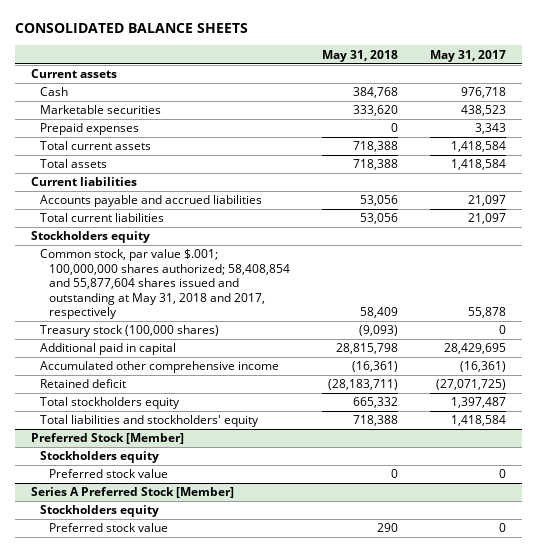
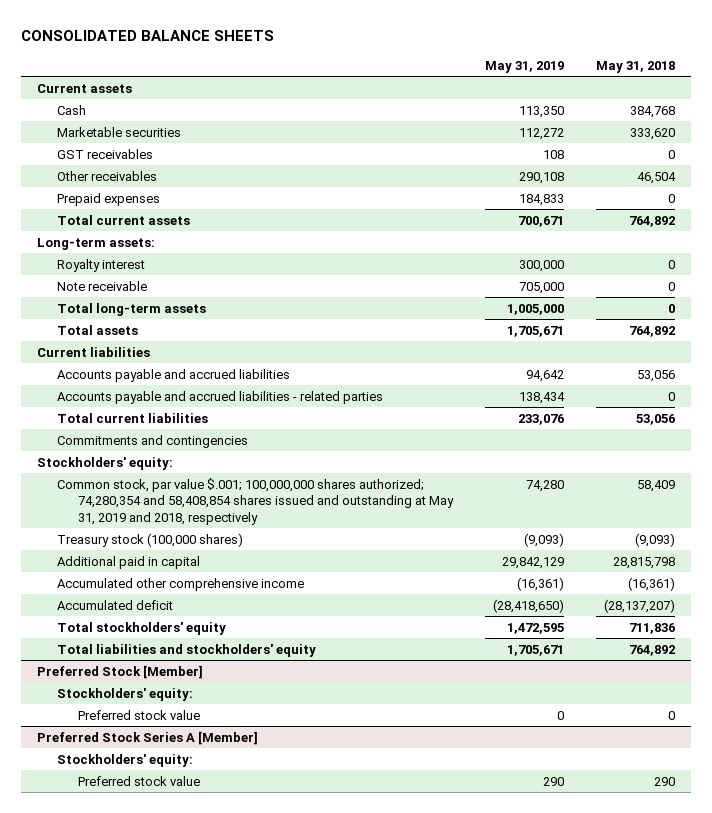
- | May 31, 2018 | May 31, 2017
+ | May 31, 2019 | May 31, 2018
+ GST receivables | 108 | 0
+ Other receivables | 290,108 | 46,504
- Total current assets | 718,388 | 1,418,584
- Total assets | 718,388 | 1,418,584
+ Total current assets | 700,671 | 764,892
+ Long-term assets:
+ Royalty interest | 300,000 | 0
+ Note receivable | 705,000 | 0
+ Total long-term assets | 1,005,000 | 0
+ Total assets | 1,705,671 | 764,892
+ Accounts payable and accrued liabilities - related parties | 138,434 | 0
- Stockholders equity
- Common stock, par value $.001; 100,000,000 shares authorized; 58,408,854 and 55,877,604 shares issued and outstanding at May 31, 2018 and 2017, respectively | 58,409 | 55,878
+ Commitments and contingencies
+ Stockholders' equity:
+ Common stock, par value $.001; 100,000,000 shares authorized; 74,280,354 and 58,408,854 shares issued and outstanding at May 31, 2019 and 2018, respectively | 74,280 | 58,409
- Retained deficit | (28,183,711) | (27,071,725)
- Total stockholders equity | 665,332 | 1,397,487
- Total liabilities and stockholders' equity | 718,388 | 1,418,584
+ Accumulated deficit | (28,418,650) | (28,137,207)
+ Total stockholders' equity | 1,472,595 | 711,836
+ Total liabilities and stockholders' equity | 1,705,671 | 764,892
@ Preferred Stock [Member]
- Stockholders equity
+ Stockholders' equity:
- Series A Preferred Stock [Member]
- Stockholders equity
+ Preferred Stock Series A [Member]
+ Stockholders' equity:

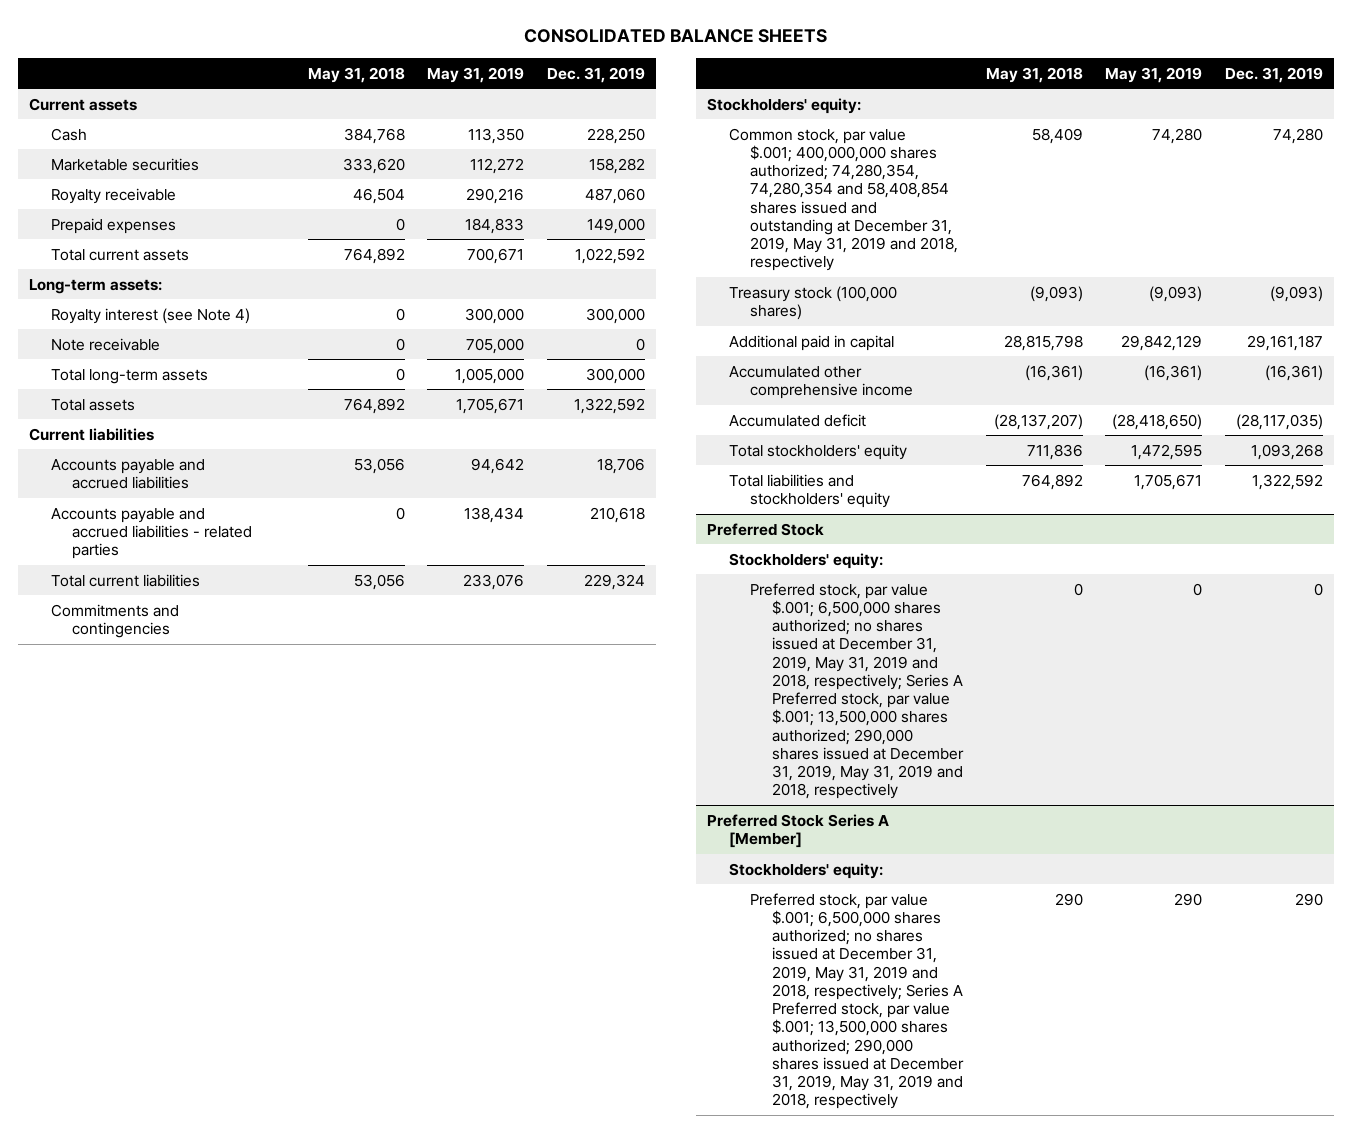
- | May 31, 2019 | May 31, 2018
+ | May 31, 2018 | May 31, 2019 | Dec. 31, 2019
- GST receivables | 108 | 0
- Other receivables | 290,108 | 46,504
+ Royalty receivable | 46,504 | 290,216 | 487,060
- Royalty interest | 300,000 | 0
+ Royalty interest (see Note 4) | 0 | 300,000 | 300,000
- Common stock, par value $.001; 100,000,000 shares authorized; 74,280,354 and 58,408,854 shares issued and outstanding at May 31, 2019 and 2018, respectively | 74,280 | 58,409
+ Common stock, par value $.001; 400,000,000 shares authorized; 74,280,354, 74,280,354 and 58,408,854 shares issued and outstanding at December 31, 2019, May 31, 2019 and 2018, respectively | 58,409 | 74,280 | 74,280
- Preferred Stock [Member]
+ Preferred Stock
- Preferred stock value | 0 | 0
+ Preferred stock, par value $.001; 6,500,000 shares authorized; no shares issued at December 31, 2019, May 31, 2019 and 2018, respectively; Series A Preferred stock, par value $.001; 13,500,000 shares authorized; 290,000 shares issued at December 31, 2019, May 31, 2019 and 2018, respectively | 0 | 0 | 0
@ Preferred Stock Series A [Member]
- Preferred stock value | 290 | 290
+ Preferred stock, par value $.001; 6,500,000 shares authorized; no shares issued at December 31, 2019, May 31, 2019 and 2018, respectively; Series A Preferred stock, par value $.001; 13,500,000 shares authorized; 290,000 shares issued at December 31, 2019, May 31, 2019 and 2018, respectively | 290 | 290 | 290

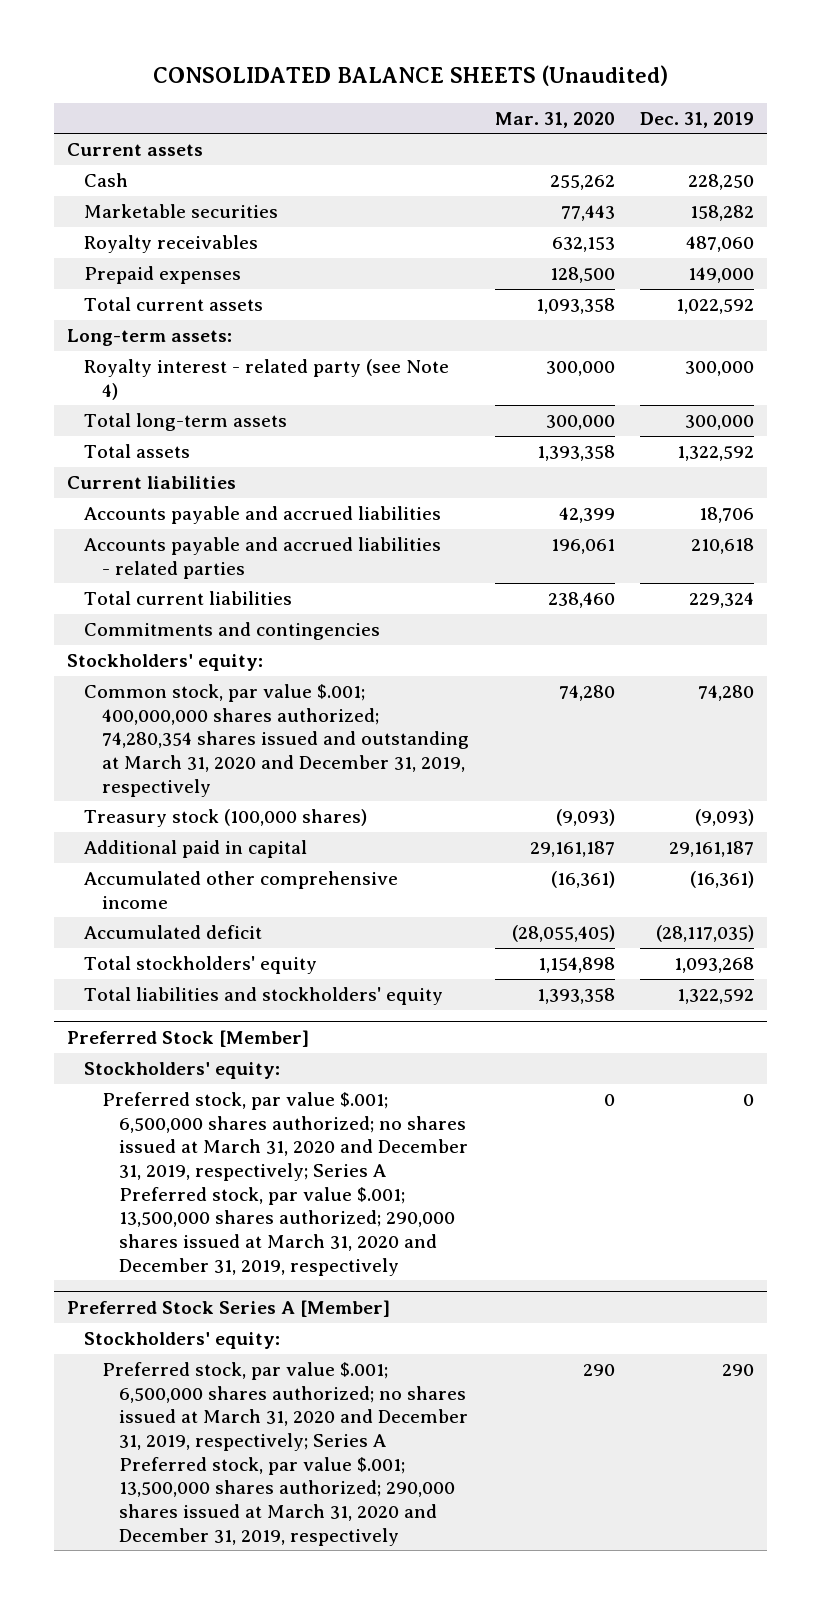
- CONSOLIDATED BALANCE SHEETS
+ CONSOLIDATED BALANCE SHEETS (Unaudited)
- | May 31, 2018 | May 31, 2019 | Dec. 31, 2019
+ | Mar. 31, 2020 | Dec. 31, 2019
- Royalty receivable | 46,504 | 290,216 | 487,060
+ Royalty receivables | 632,153 | 487,060
- Royalty interest (see Note 4) | 0 | 300,000 | 300,000
- Note receivable | 0 | 705,000 | 0
+ Royalty interest - related party (see Note 4) | 300,000 | 300,000
- Common stock, par value $.001; 400,000,000 shares authorized; 74,280,354, 74,280,354 and 58,408,854 shares issued and outstanding at December 31, 2019, May 31, 2019 and 2018, respectively | 58,409 | 74,280 | 74,280
+ Common stock, par value $.001; 400,000,000 shares authorized; 74,280,354 shares issued and outstanding at March 31, 2020 and December 31, 2019, respectively | 74,280 | 74,280
- Preferred Stock
+ Preferred Stock [Member]
- Preferred stock, par value $.001; 6,500,000 shares authorized; no shares issued at December 31, 2019, May 31, 2019 and 2018, respectively; Series A Preferred stock, par value $.001; 13,500,000 shares authorized; 290,000 shares issued at December 31, 2019, May 31, 2019 and 2018, respectively | 0 | 0 | 0
+ Preferred stock, par value $.001; 6,500,000 shares authorized; no shares issued at March 31, 2020 and December 31, 2019, respectively; Series A Preferred stock, par value $.001; 13,500,000 shares authorized; 290,000 shares issued at March 31, 2020 and December 31, 2019, respectively | 0 | 0
@ Preferred Stock Series A [Member]
- Preferred stock, par value $.001; 6,500,000 shares authorized; no shares issued at December 31, 2019, May 31, 2019 and 2018, respectively; Series A Preferred stock, par value $.001; 13,500,000 shares authorized; 290,000 shares issued at December 31, 2019, May 31, 2019 and 2018, respectively | 290 | 290 | 290
+ Preferred stock, par value $.001; 6,500,000 shares authorized; no shares issued at March 31, 2020 and December 31, 2019, respectively; Series A Preferred stock, par value $.001; 13,500,000 shares authorized; 290,000 shares issued at March 31, 2020 and December 31, 2019, respectively | 290 | 290

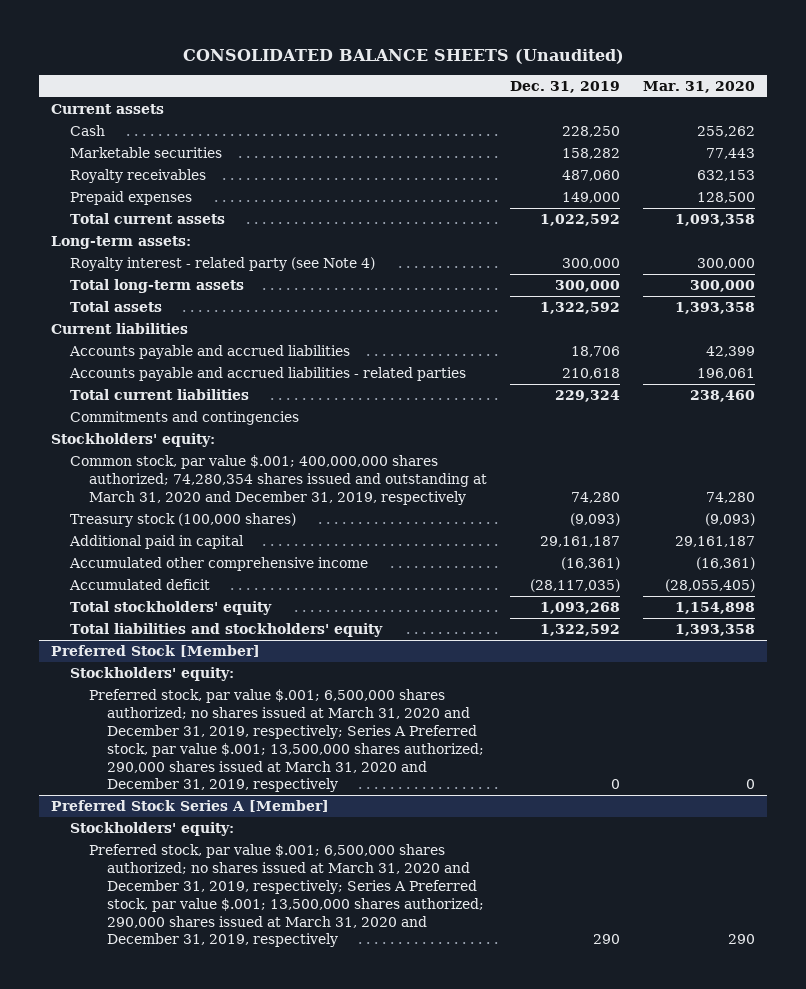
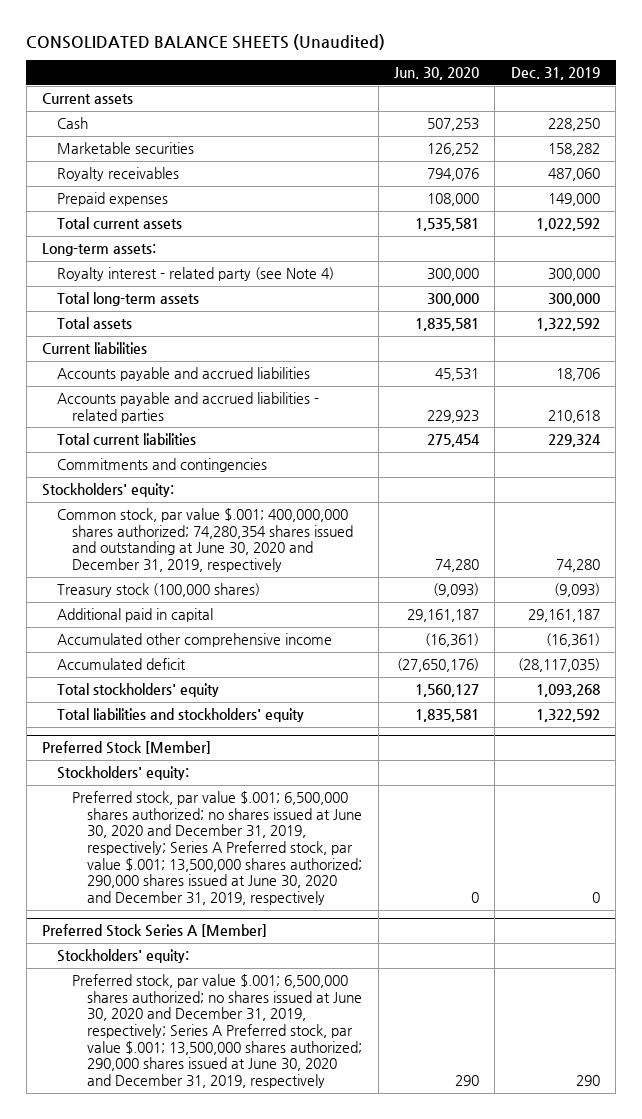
- | Dec. 31, 2019 | Mar. 31, 2020
+ | Jun. 30, 2020 | Dec. 31, 2019
- Common stock, par value $.001; 400,000,000 shares authorized; 74,280,354 shares issued and outstanding at March 31, 2020 and December 31, 2019, respectively | 74,280 | 74,280
+ Common stock, par value $.001; 400,000,000 shares authorized; 74,280,354 shares issued and outstanding at June 30, 2020 and December 31, 2019, respectively | 74,280 | 74,280
@ Preferred Stock [Member]
- Preferred stock, par value $.001; 6,500,000 shares authorized; no shares issued at March 31, 2020 and December 31, 2019, respectively; Series A Preferred stock, par value $.001; 13,500,000 shares authorized; 290,000 shares issued at March 31, 2020 and December 31, 2019, respectively | 0 | 0
+ Preferred stock, par value $.001; 6,500,000 shares authorized; no shares issued at June 30, 2020 and December 31, 2019, respectively; Series A Preferred stock, par value $.001; 13,500,000 shares authorized; 290,000 shares issued at June 30, 2020 and December 31, 2019, respectively | 0 | 0
@ Preferred Stock Series A [Member]
- Preferred stock, par value $.001; 6,500,000 shares authorized; no shares issued at March 31, 2020 and December 31, 2019, respectively; Series A Preferred stock, par value $.001; 13,500,000 shares authorized; 290,000 shares issued at March 31, 2020 and December 31, 2019, respectively | 290 | 290
+ Preferred stock, par value $.001; 6,500,000 shares authorized; no shares issued at June 30, 2020 and December 31, 2019, respectively; Series A Preferred stock, par value $.001; 13,500,000 shares authorized; 290,000 shares issued at June 30, 2020 and December 31, 2019, respectively | 290 | 290

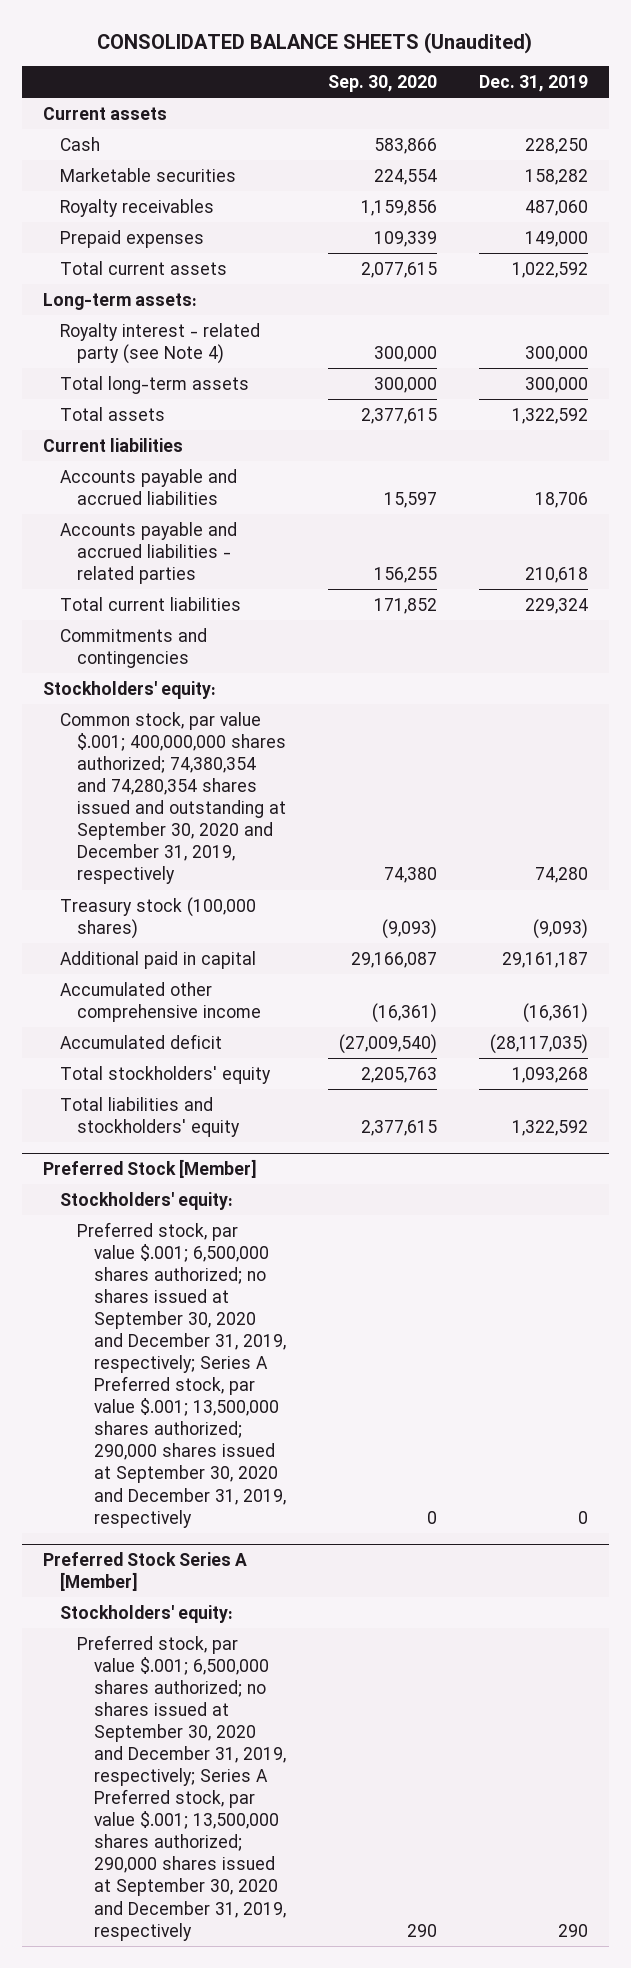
- | Jun. 30, 2020 | Dec. 31, 2019
+ | Sep. 30, 2020 | Dec. 31, 2019
- Common stock, par value $.001; 400,000,000 shares authorized; 74,280,354 shares issued and outstanding at June 30, 2020 and December 31, 2019, respectively | 74,280 | 74,280
+ Common stock, par value $.001; 400,000,000 shares authorized; 74,380,354 and 74,280,354 shares issued and outstanding at September 30, 2020 and December 31, 2019, respectively | 74,380 | 74,280
@ Preferred Stock [Member]
- Preferred stock, par value $.001; 6,500,000 shares authorized; no shares issued at June 30, 2020 and December 31, 2019, respectively; Series A Preferred stock, par value $.001; 13,500,000 shares authorized; 290,000 shares issued at June 30, 2020 and December 31, 2019, respectively | 0 | 0
+ Preferred stock, par value $.001; 6,500,000 shares authorized; no shares issued at September 30, 2020 and December 31, 2019, respectively; Series A Preferred stock, par value $.001; 13,500,000 shares authorized; 290,000 shares issued at September 30, 2020 and December 31, 2019, respectively | 0 | 0
@ Preferred Stock Series A [Member]
- Preferred stock, par value $.001; 6,500,000 shares authorized; no shares issued at June 30, 2020 and December 31, 2019, respectively; Series A Preferred stock, par value $.001; 13,500,000 shares authorized; 290,000 shares issued at June 30, 2020 and December 31, 2019, respectively | 290 | 290
+ Preferred stock, par value $.001; 6,500,000 shares authorized; no shares issued at September 30, 2020 and December 31, 2019, respectively; Series A Preferred stock, par value $.001; 13,500,000 shares authorized; 290,000 shares issued at September 30, 2020 and December 31, 2019, respectively | 290 | 290

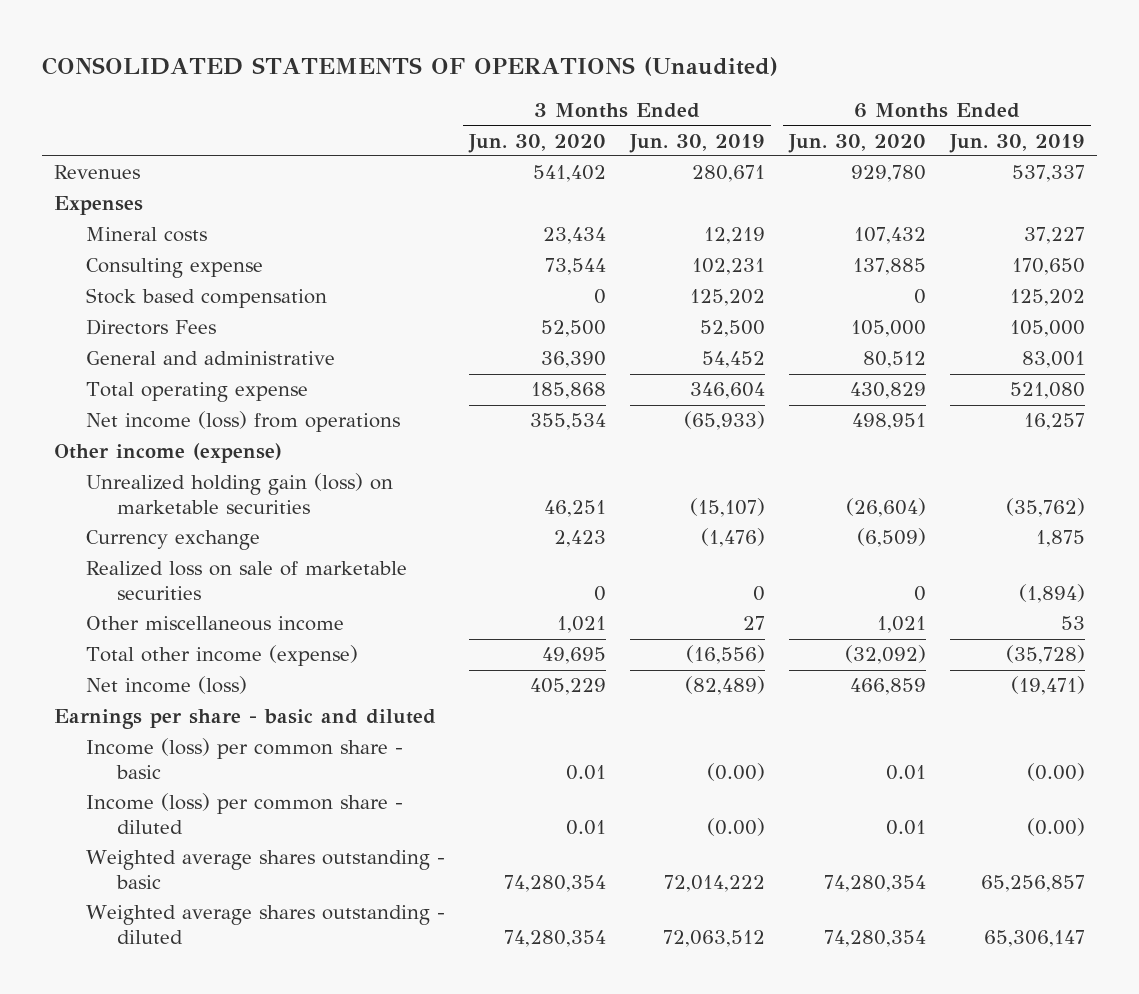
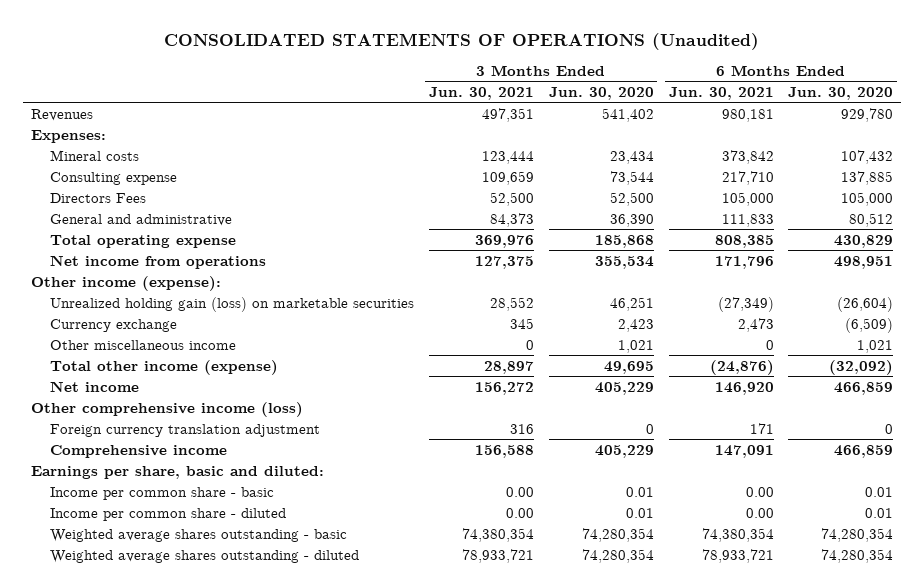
- | 3 Months Ended Jun. 30, 2020 | 3 Months Ended Jun. 30, 2019 | 6 Months Ended Jun. 30, 2020 | 6 Months Ended Jun. 30, 2019
+ | 3 Months Ended Jun. 30, 2021 | 3 Months Ended Jun. 30, 2020 | 6 Months Ended Jun. 30, 2021 | 6 Months Ended Jun. 30, 2020
- Expenses
+ Expenses:
- Stock based compensation | 0 | 125,202 | 0 | 125,202
- Net income (loss) from operations | 355,534 | (65,933) | 498,951 | 16,257
- Other income (expense)
+ Net income from operations | 127,375 | 355,534 | 171,796 | 498,951
+ Other income (expense):
- Realized loss on sale of marketable securities | 0 | 0 | 0 | (1,894)
- Net income (loss) | 405,229 | (82,489) | 466,859 | (19,471)
- Earnings per share - basic and diluted
- Income (loss) per common share - basic | 0.01 | (0.00) | 0.01 | (0.00)
- Income (loss) per common share - diluted | 0.01 | (0.00) | 0.01 | (0.00)
+ Net income | 156,272 | 405,229 | 146,920 | 466,859
+ Other comprehensive income (loss)
+ Foreign currency translation adjustment | 316 | 0 | 171 | 0
+ Comprehensive income | 156,588 | 405,229 | 147,091 | 466,859
+ Earnings per share, basic and diluted:
+ Income per common share - basic | 0.00 | 0.01 | 0.00 | 0.01
+ Income per common share - diluted | 0.00 | 0.01 | 0.00 | 0.01

